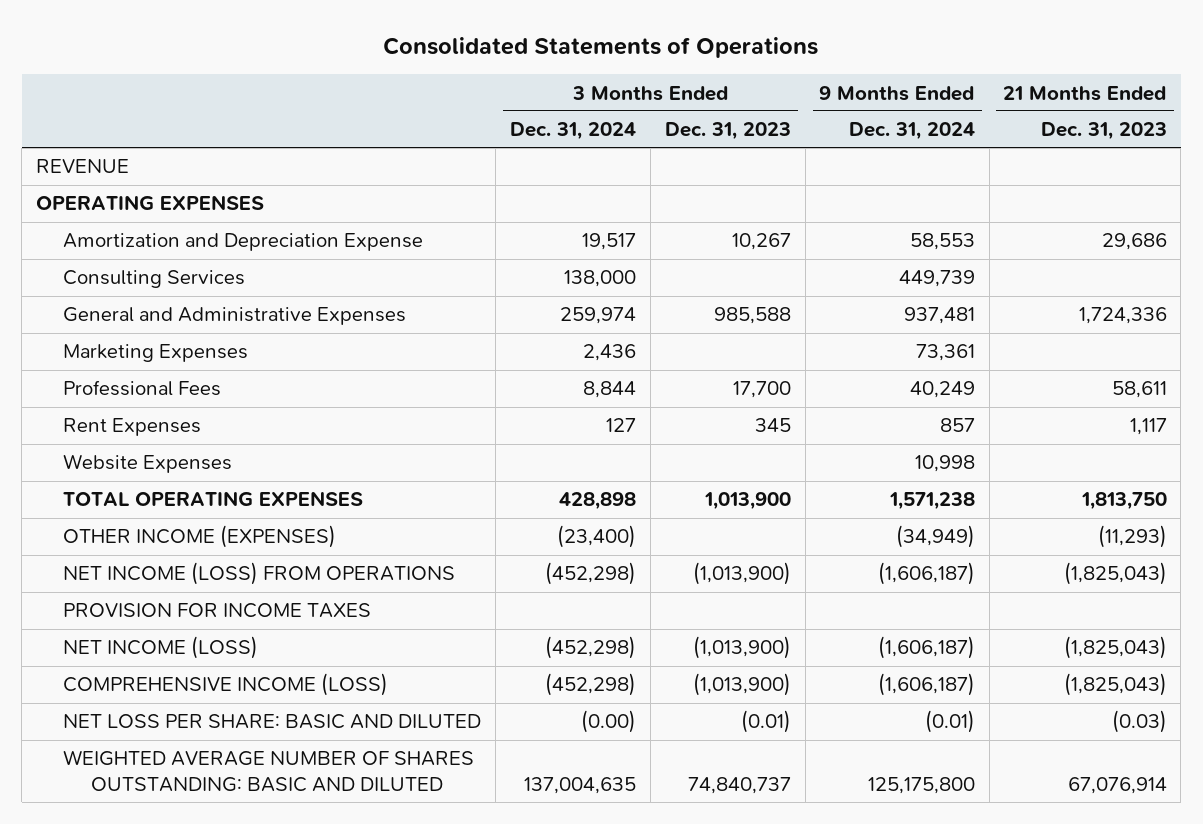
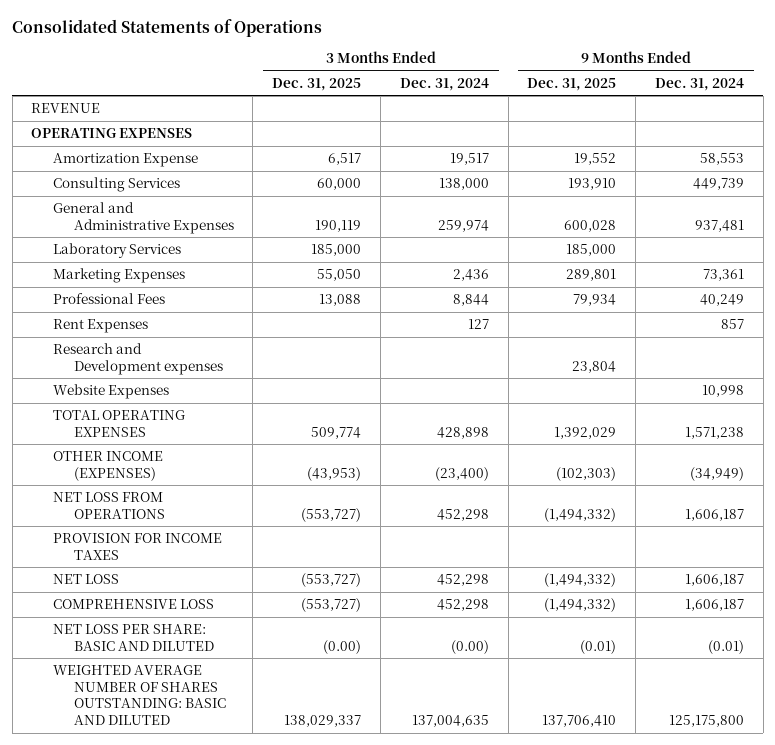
- | 3 Months Ended Dec. 31, 2024 | 3 Months Ended Dec. 31, 2023 | 9 Months Ended Dec. 31, 2024 | 21 Months Ended Dec. 31, 2023
+ | 3 Months Ended Dec. 31, 2025 | 3 Months Ended Dec. 31, 2024 | 9 Months Ended Dec. 31, 2025 | 9 Months Ended Dec. 31, 2024
- Amortization and Depreciation Expense | 19,517 | 10,267 | 58,553 | 29,686
+ Amortization Expense | 6,517 | 19,517 | 19,552 | 58,553
+ Laboratory Services | 185,000 | | 185,000 |
+ Research and Development expenses | | | 23,804 |
- NET INCOME (LOSS) FROM OPERATIONS | (452,298) | (1,013,900) | (1,606,187) | (1,825,043)
+ NET LOSS FROM OPERATIONS | (553,727) | 452,298 | (1,494,332) | 1,606,187
- NET INCOME (LOSS) | (452,298) | (1,013,900) | (1,606,187) | (1,825,043)
- COMPREHENSIVE INCOME (LOSS) | (452,298) | (1,013,900) | (1,606,187) | (1,825,043)
+ NET LOSS | (553,727) | 452,298 | (1,494,332) | 1,606,187
+ COMPREHENSIVE LOSS | (553,727) | 452,298 | (1,494,332) | 1,606,187

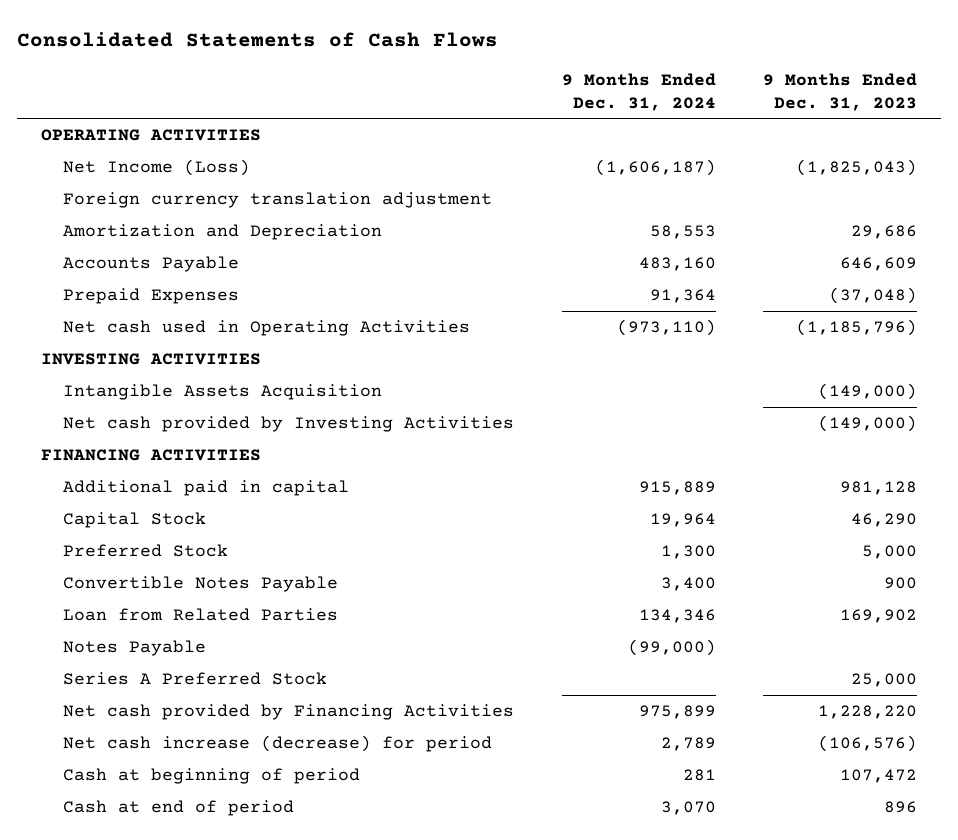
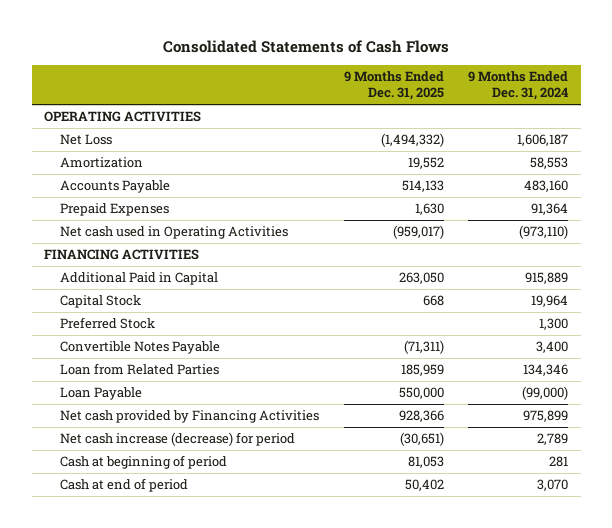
- | 9 Months Ended Dec. 31, 2024 | 9 Months Ended Dec. 31, 2023
+ | 9 Months Ended Dec. 31, 2025 | 9 Months Ended Dec. 31, 2024
- Net Income (Loss) | (1,606,187) | (1,825,043)
- Foreign currency translation adjustment
- Amortization and Depreciation | 58,553 | 29,686
+ Net Loss | (1,494,332) | 1,606,187
+ Amortization | 19,552 | 58,553
- INVESTING ACTIVITIES
- Intangible Assets Acquisition | | (149,000)
- Net cash provided by Investing Activities | | (149,000)
- Additional paid in capital | 915,889 | 981,128
+ Additional Paid in Capital | 263,050 | 915,889
- Notes Payable | (99,000) |
- Series A Preferred Stock | | 25,000
+ Loan Payable | 550,000 | (99,000)

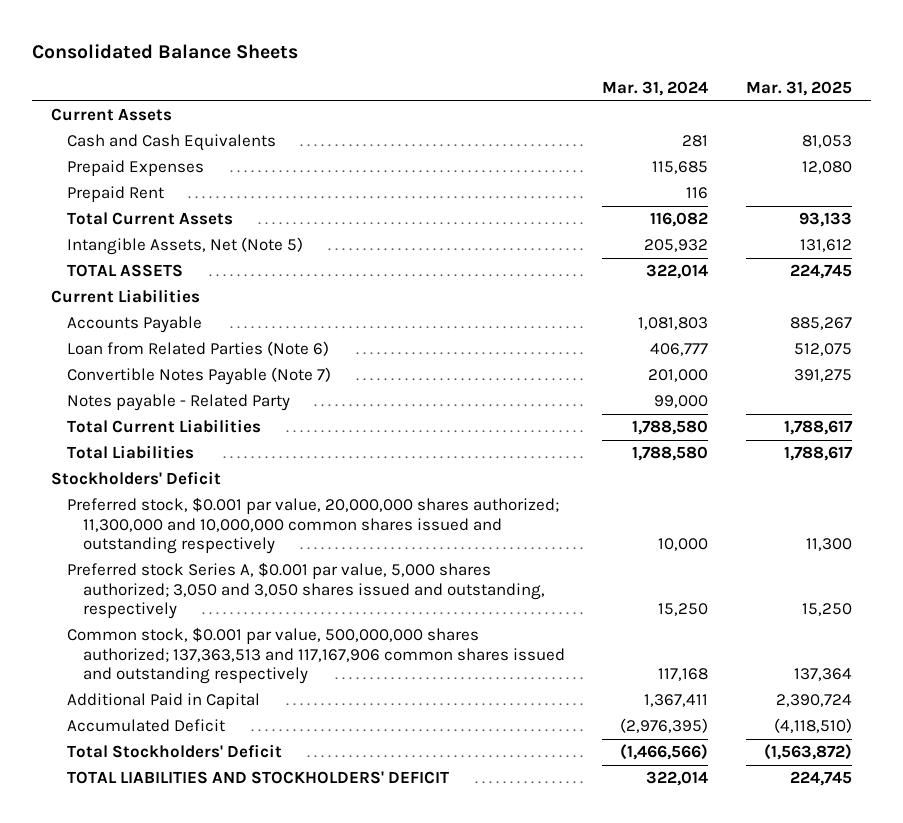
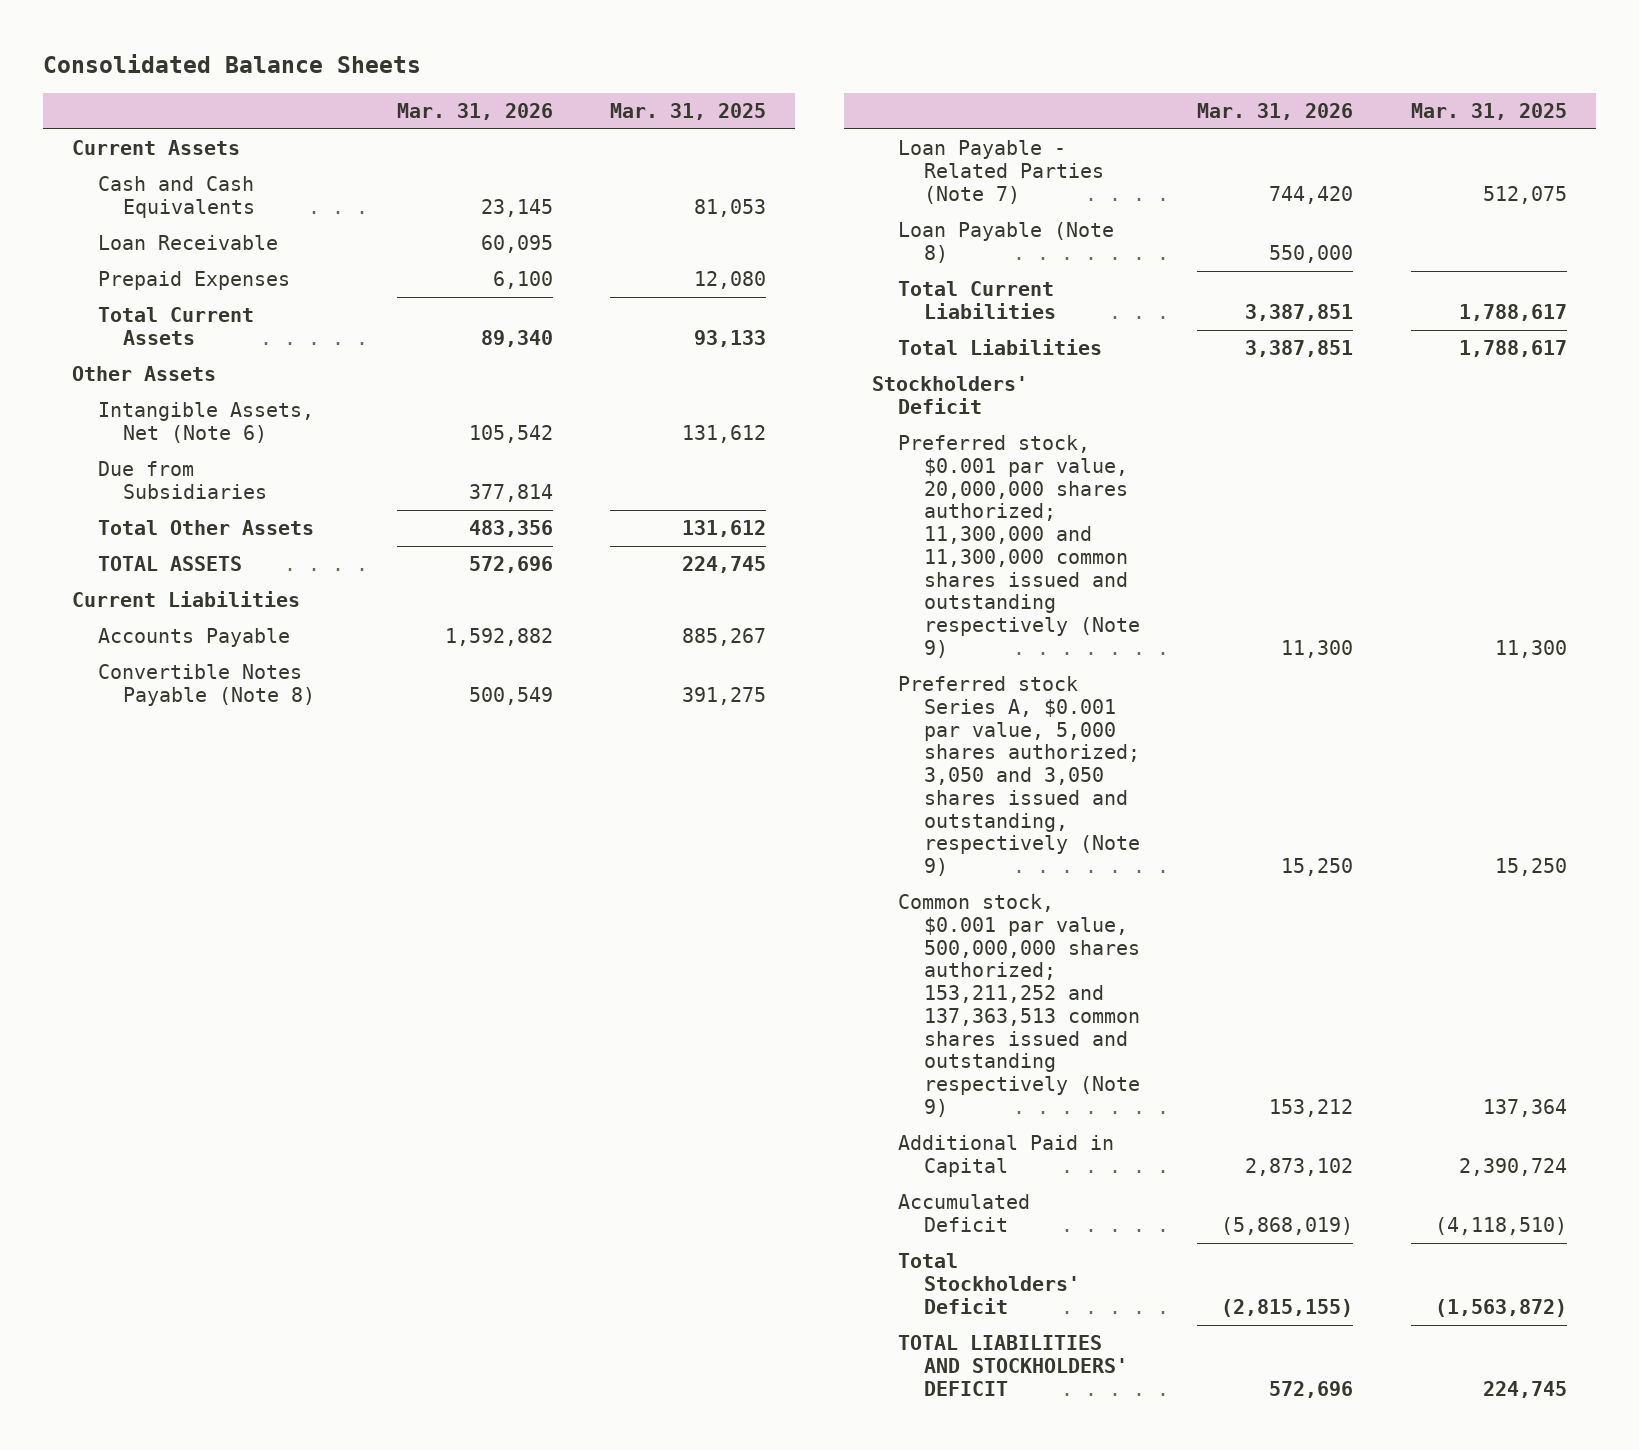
- | Mar. 31, 2024 | Mar. 31, 2025
+ | Mar. 31, 2026 | Mar. 31, 2025
+ Loan Receivable | 60,095 |
- Prepaid Rent | 116 |
- Intangible Assets, Net (Note 5) | 205,932 | 131,612
+ Other Assets
+ Intangible Assets, Net (Note 6) | 105,542 | 131,612
+ Due from Subsidiaries | 377,814 |
+ Total Other Assets | 483,356 | 131,612
- Loan from Related Parties (Note 6) | 406,777 | 512,075
- Convertible Notes Payable (Note 7) | 201,000 | 391,275
- Notes payable - Related Party | 99,000 |
+ Convertible Notes Payable (Note 8) | 500,549 | 391,275
+ Loan Payable - Related Parties (Note 7) | 744,420 | 512,075
+ Loan Payable (Note 8) | 550,000 |
- Preferred stock, $0.001 par value, 20,000,000 shares authorized; 11,300,000 and 10,000,000 common shares issued and outstanding respectively | 10,000 | 11,300
- Preferred stock Series A, $0.001 par value, 5,000 shares authorized; 3,050 and 3,050 shares issued and outstanding, respectively | 15,250 | 15,250
- Common stock, $0.001 par value, 500,000,000 shares authorized; 137,363,513 and 117,167,906 common shares issued and outstanding respectively | 117,168 | 137,364
+ Preferred stock, $0.001 par value, 20,000,000 shares authorized; 11,300,000 and 11,300,000 common shares issued and outstanding respectively (Note 9) | 11,300 | 11,300
+ Preferred stock Series A, $0.001 par value, 5,000 shares authorized; 3,050 and 3,050 shares issued and outstanding, respectively (Note 9) | 15,250 | 15,250
+ Common stock, $0.001 par value, 500,000,000 shares authorized; 153,211,252 and 137,363,513 common shares issued and outstanding respectively (Note 9) | 153,212 | 137,364

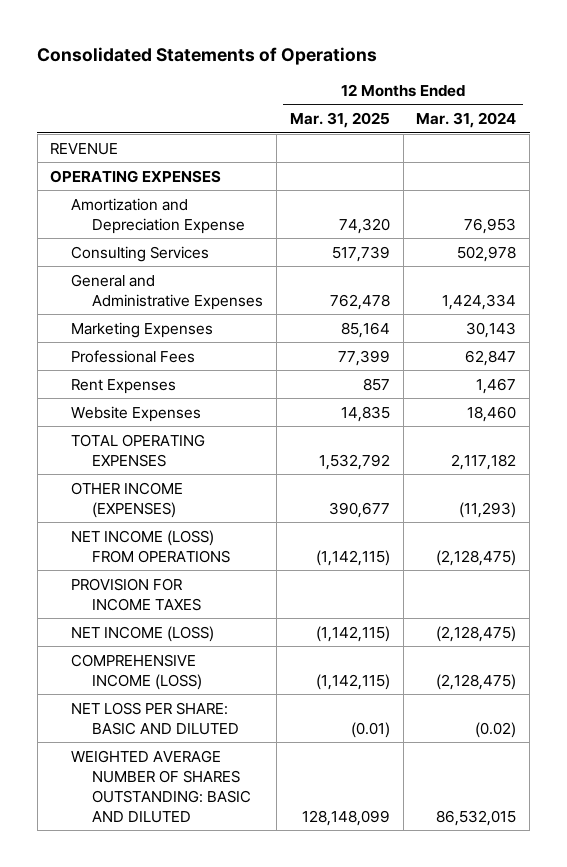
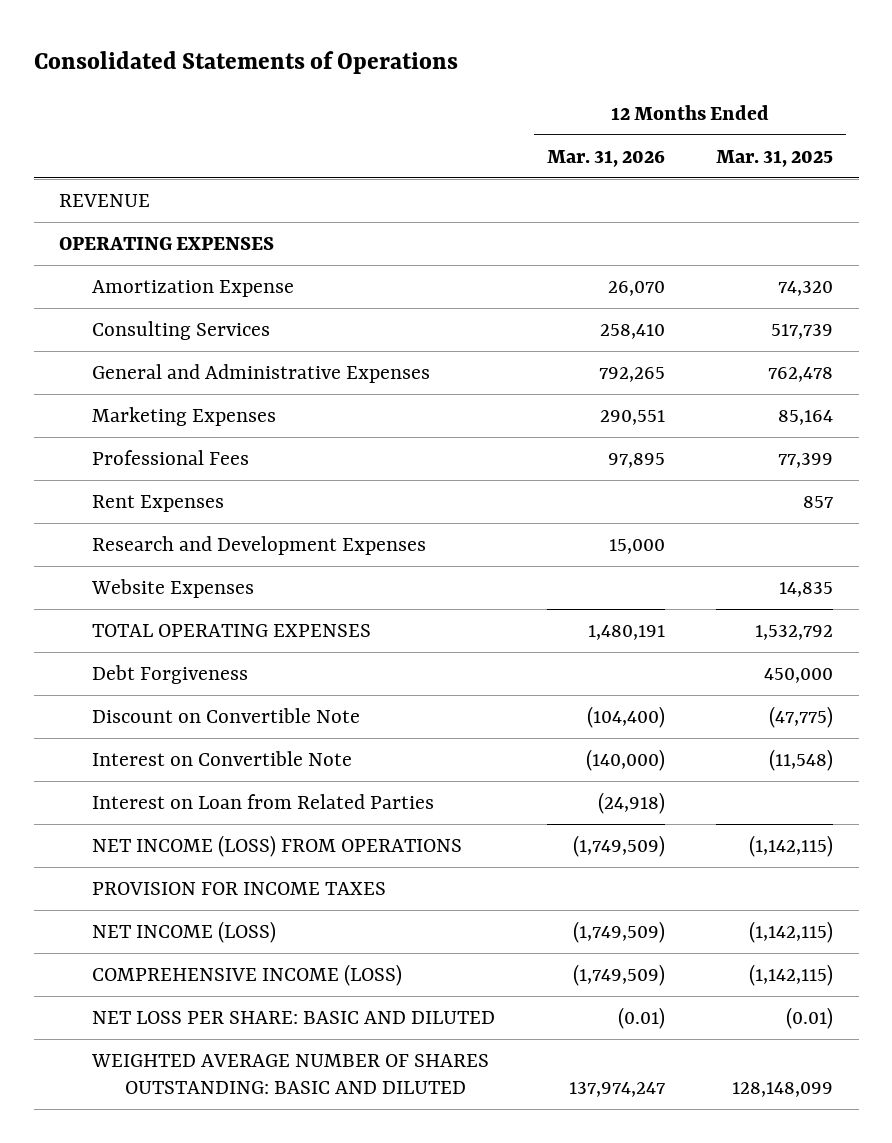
- | 12 Months Ended Mar. 31, 2025 | 12 Months Ended Mar. 31, 2024
+ | 12 Months Ended Mar. 31, 2026 | 12 Months Ended Mar. 31, 2025
- Amortization and Depreciation Expense | 74,320 | 76,953
+ Amortization Expense | 26,070 | 74,320
+ Research and Development Expenses | 15,000 |
- OTHER INCOME (EXPENSES) | 390,677 | (11,293)
+ Debt Forgiveness | | 450,000
+ Discount on Convertible Note | (104,400) | (47,775)
+ Interest on Convertible Note | (140,000) | (11,548)
+ Interest on Loan from Related Parties | (24,918) |

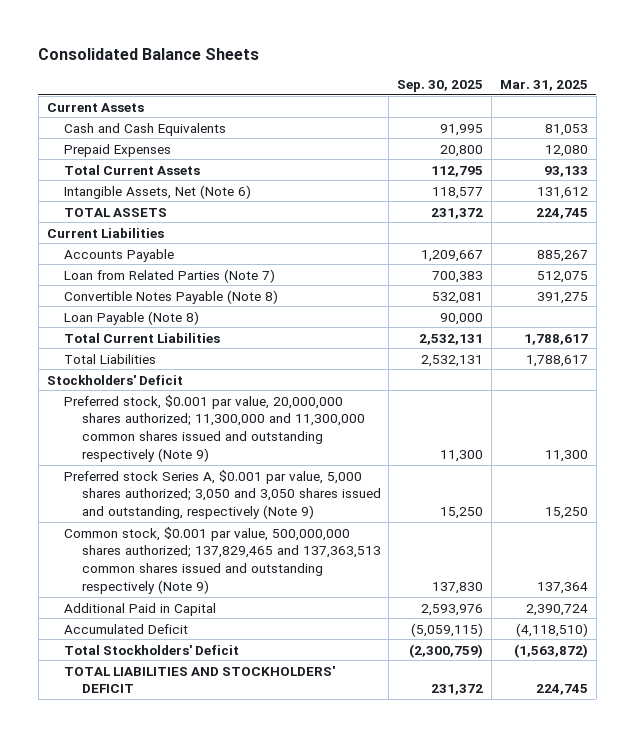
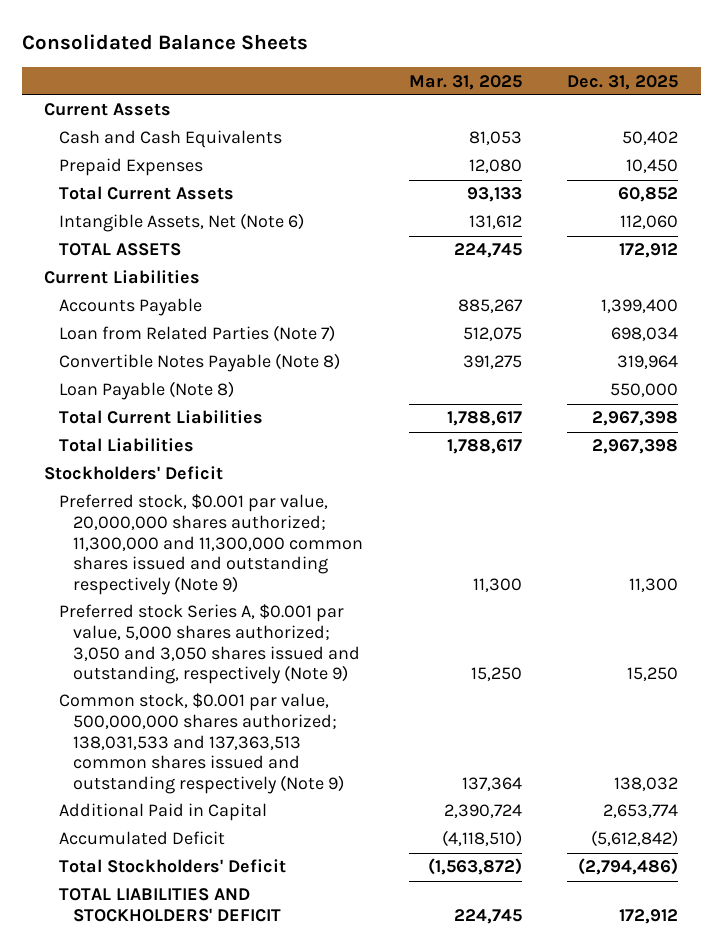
- | Sep. 30, 2025 | Mar. 31, 2025
+ | Mar. 31, 2025 | Dec. 31, 2025
- Common stock, $0.001 par value, 500,000,000 shares authorized; 137,829,465 and 137,363,513 common shares issued and outstanding respectively (Note 9) | 137,830 | 137,364
+ Common stock, $0.001 par value, 500,000,000 shares authorized; 138,031,533 and 137,363,513 common shares issued and outstanding respectively (Note 9) | 137,364 | 138,032

